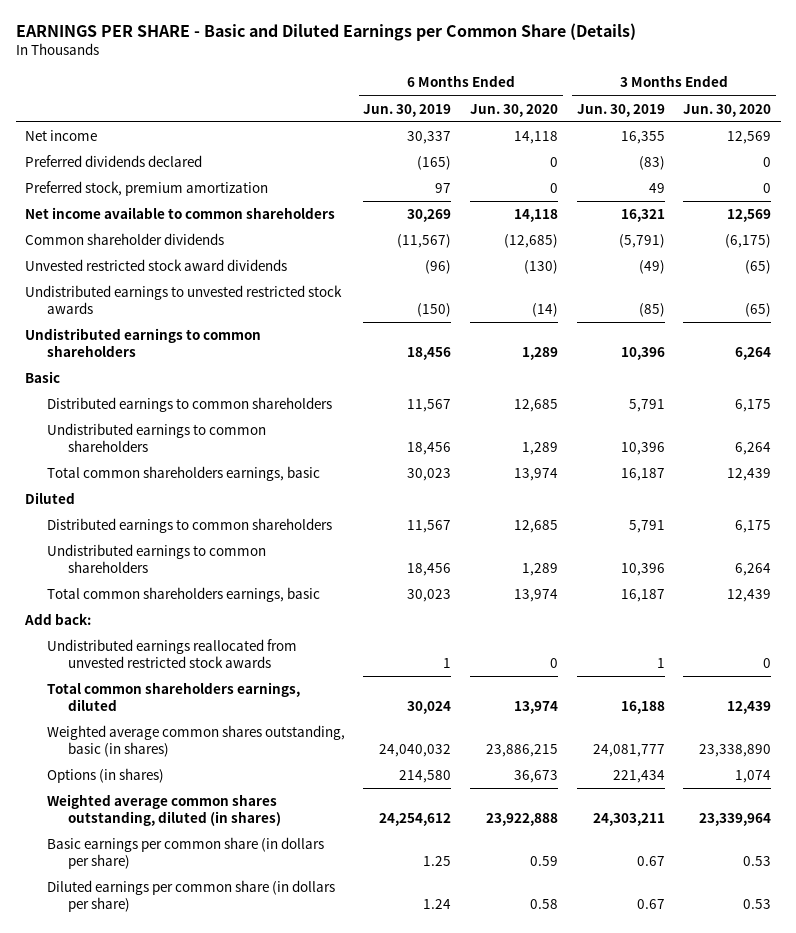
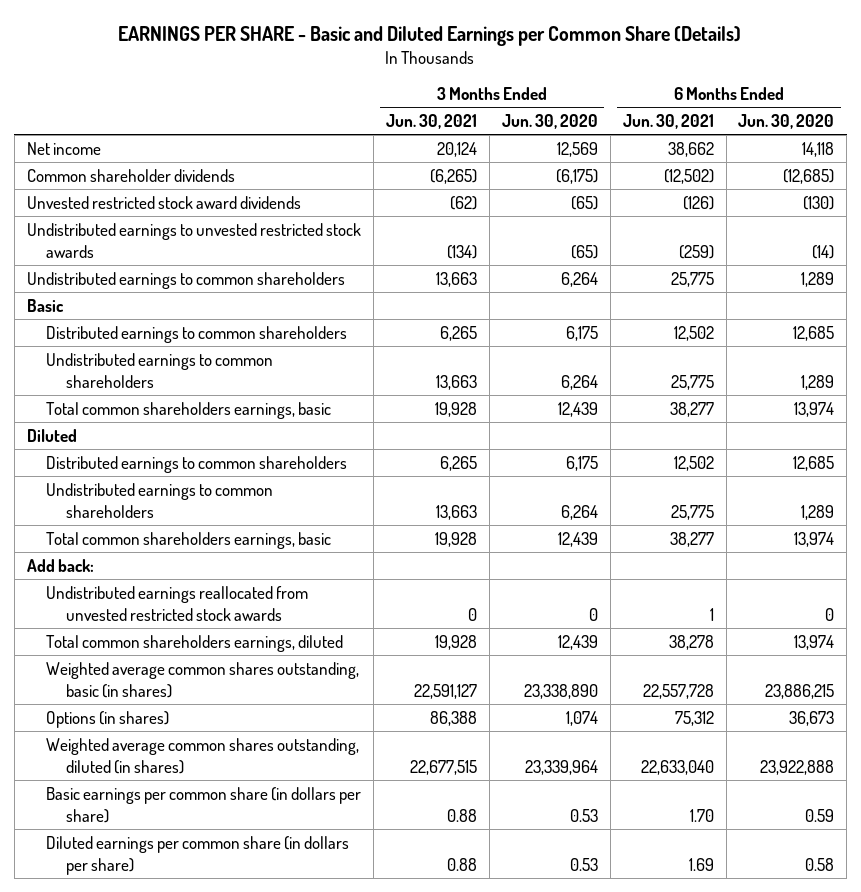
- | 6 Months Ended Jun. 30, 2019 | 6 Months Ended Jun. 30, 2020 | 3 Months Ended Jun. 30, 2019 | 3 Months Ended Jun. 30, 2020
+ | 3 Months Ended Jun. 30, 2021 | 3 Months Ended Jun. 30, 2020 | 6 Months Ended Jun. 30, 2021 | 6 Months Ended Jun. 30, 2020
- Preferred dividends declared | (165) | 0 | (83) | 0
- Preferred stock, premium amortization | 97 | 0 | 49 | 0
- Net income available to common shareholders | 30,269 | 14,118 | 16,321 | 12,569

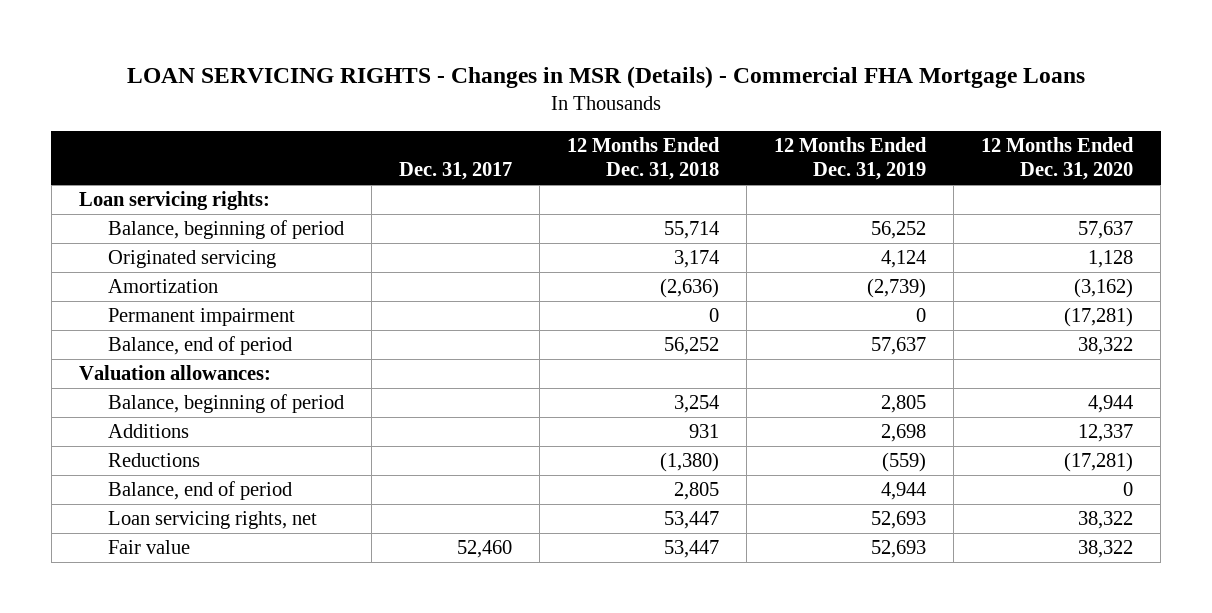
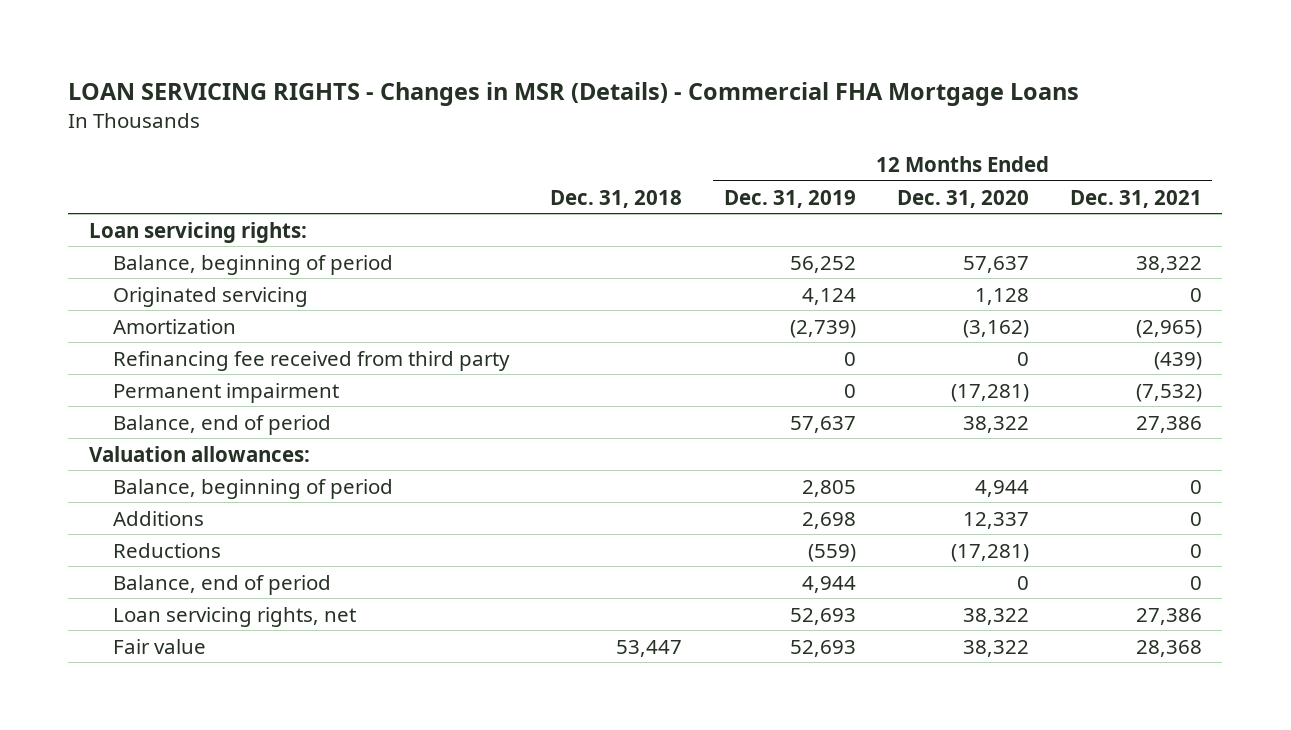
- | Dec. 31, 2017 | 12 Months Ended Dec. 31, 2018 | 12 Months Ended Dec. 31, 2019 | 12 Months Ended Dec. 31, 2020
+ | Dec. 31, 2018 | 12 Months Ended Dec. 31, 2019 | 12 Months Ended Dec. 31, 2020 | 12 Months Ended Dec. 31, 2021
+ Refinancing fee received from third party | | 0 | 0 | (439)

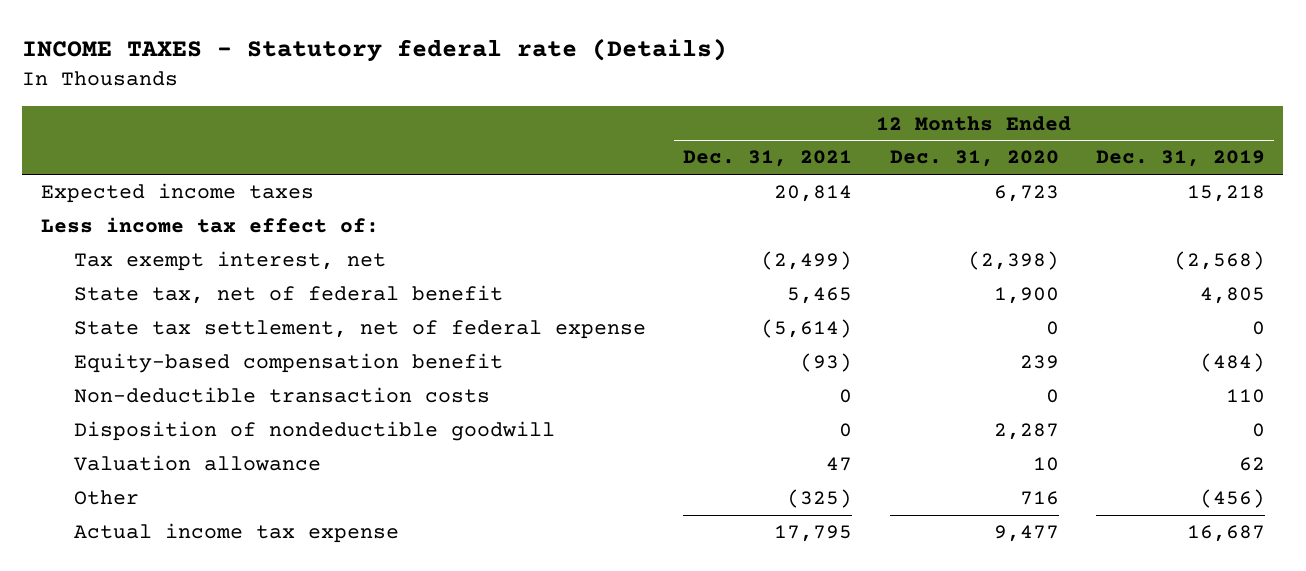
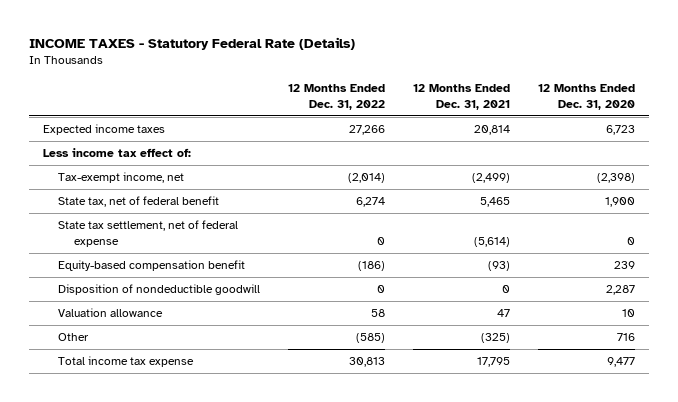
- INCOME TAXES - Statutory federal rate (Details)
+ INCOME TAXES - Statutory Federal Rate (Details)
- | 12 Months Ended Dec. 31, 2021 | 12 Months Ended Dec. 31, 2020 | 12 Months Ended Dec. 31, 2019
+ | 12 Months Ended Dec. 31, 2022 | 12 Months Ended Dec. 31, 2021 | 12 Months Ended Dec. 31, 2020
- Tax exempt interest, net | (2,499) | (2,398) | (2,568)
+ Tax-exempt income, net | (2,014) | (2,499) | (2,398)
- Non-deductible transaction costs | 0 | 0 | 110
- Actual income tax expense | 17,795 | 9,477 | 16,687
+ Total income tax expense | 30,813 | 17,795 | 9,477

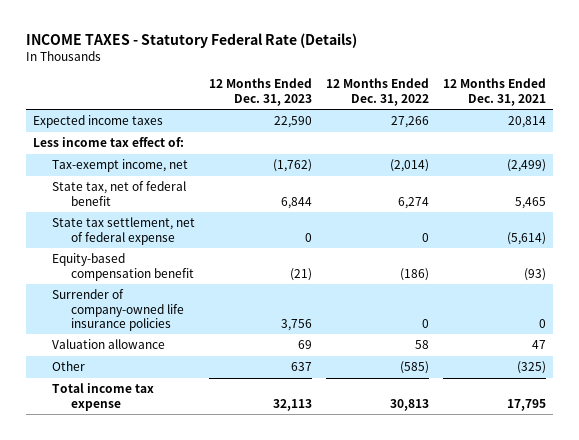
- | 12 Months Ended Dec. 31, 2022 | 12 Months Ended Dec. 31, 2021 | 12 Months Ended Dec. 31, 2020
+ | 12 Months Ended Dec. 31, 2023 | 12 Months Ended Dec. 31, 2022 | 12 Months Ended Dec. 31, 2021
- Disposition of nondeductible goodwill | 0 | 0 | 2,287
+ Surrender of company-owned life insurance policies | 3,756 | 0 | 0

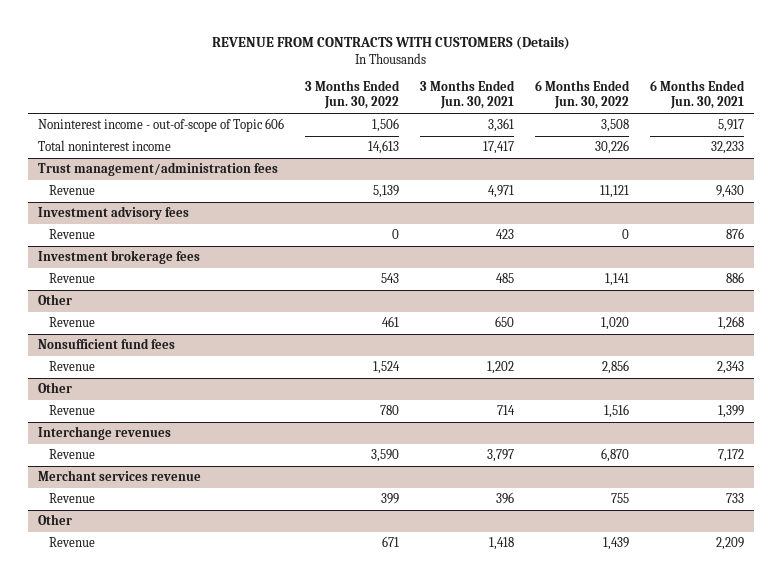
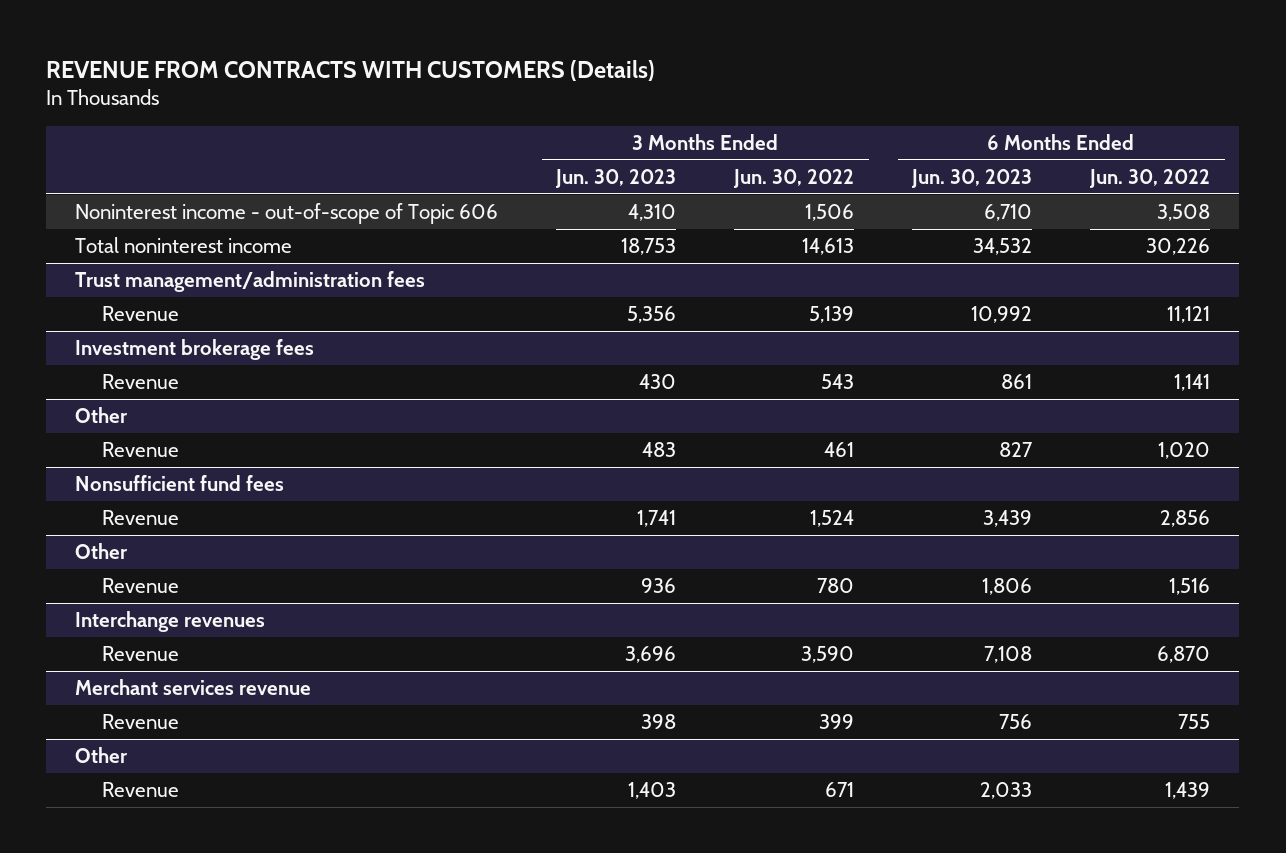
- | 3 Months Ended Jun. 30, 2022 | 3 Months Ended Jun. 30, 2021 | 6 Months Ended Jun. 30, 2022 | 6 Months Ended Jun. 30, 2021
+ | 3 Months Ended Jun. 30, 2023 | 3 Months Ended Jun. 30, 2022 | 6 Months Ended Jun. 30, 2023 | 6 Months Ended Jun. 30, 2022
- Investment advisory fees
- Revenue | 0 | 423 | 0 | 876

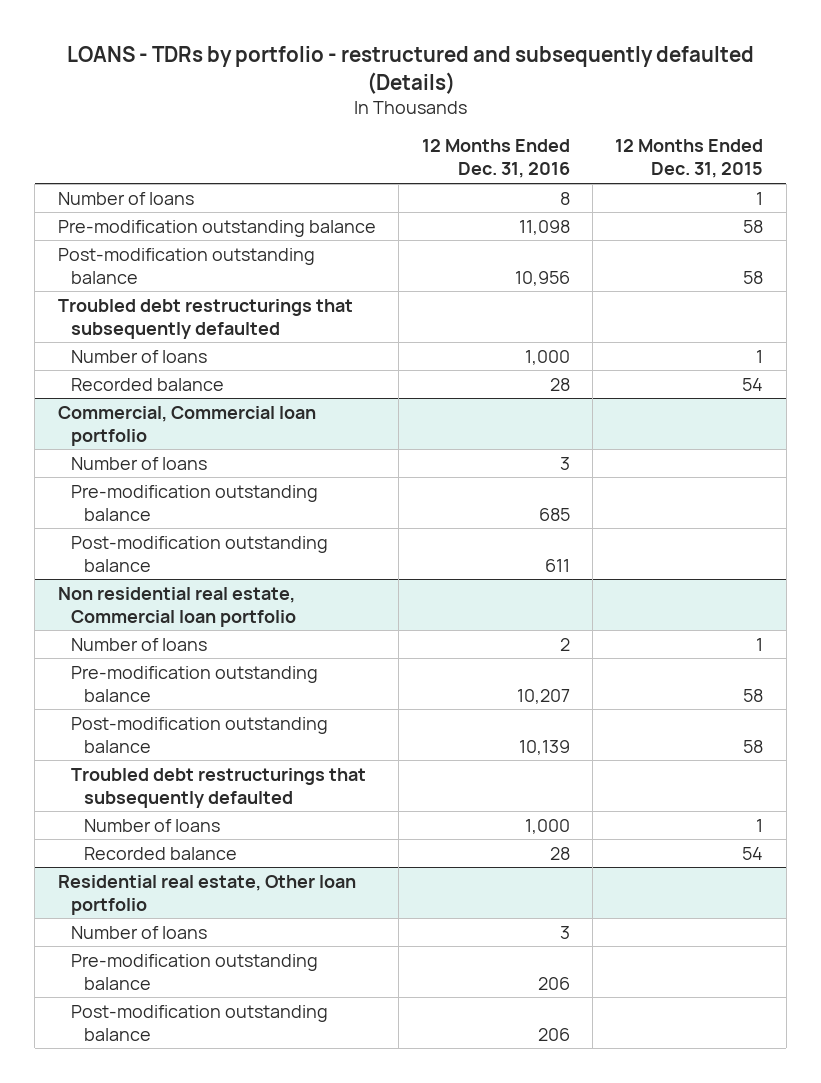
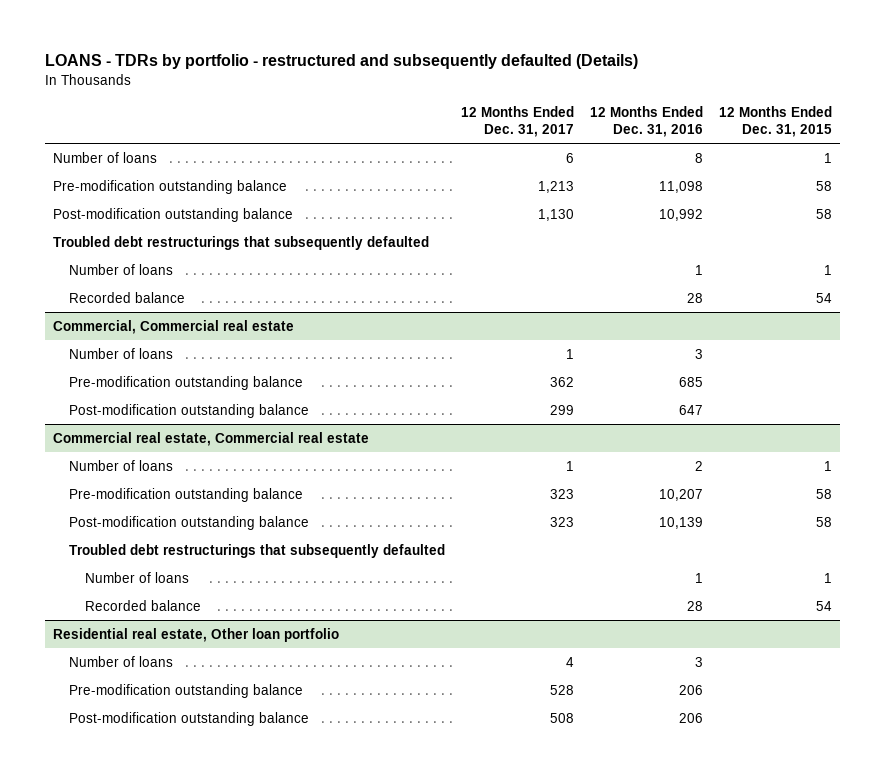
- | 12 Months Ended Dec. 31, 2016 | 12 Months Ended Dec. 31, 2015
+ | 12 Months Ended Dec. 31, 2017 | 12 Months Ended Dec. 31, 2016 | 12 Months Ended Dec. 31, 2015
- Post-modification outstanding balance | 10,956 | 58
+ Post-modification outstanding balance | 1,130 | 10,992 | 58
- Number of loans | 1,000 | 1
+ Number of loans | | 1 | 1
- Commercial, Commercial loan portfolio
+ Commercial, Commercial real estate
- Post-modification outstanding balance | 611 |
- Non residential real estate, Commercial loan portfolio
+ Post-modification outstanding balance | 299 | 647 |
+ Commercial real estate, Commercial real estate
- Number of loans | 1,000 | 1
+ Number of loans | | 1 | 1

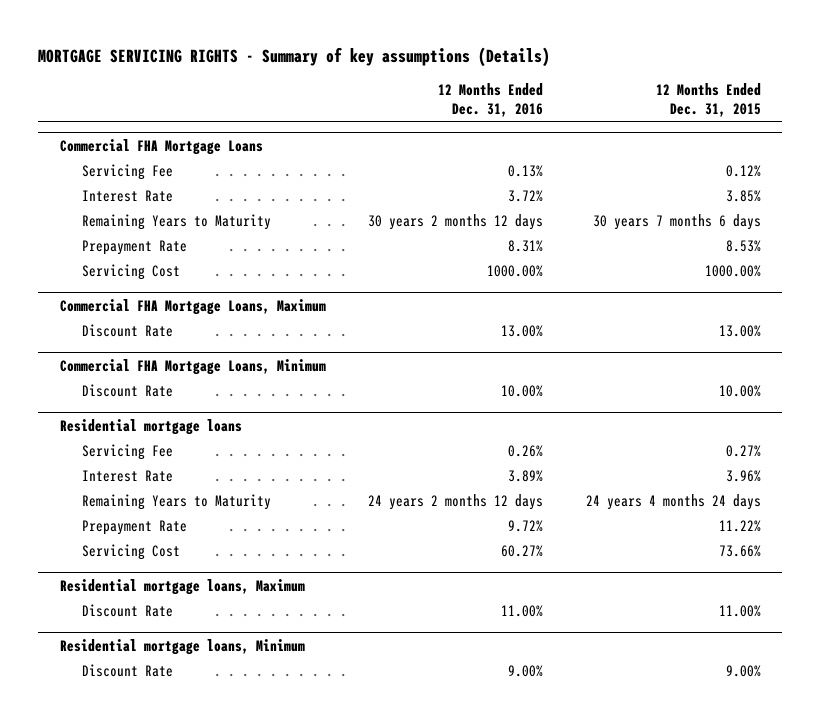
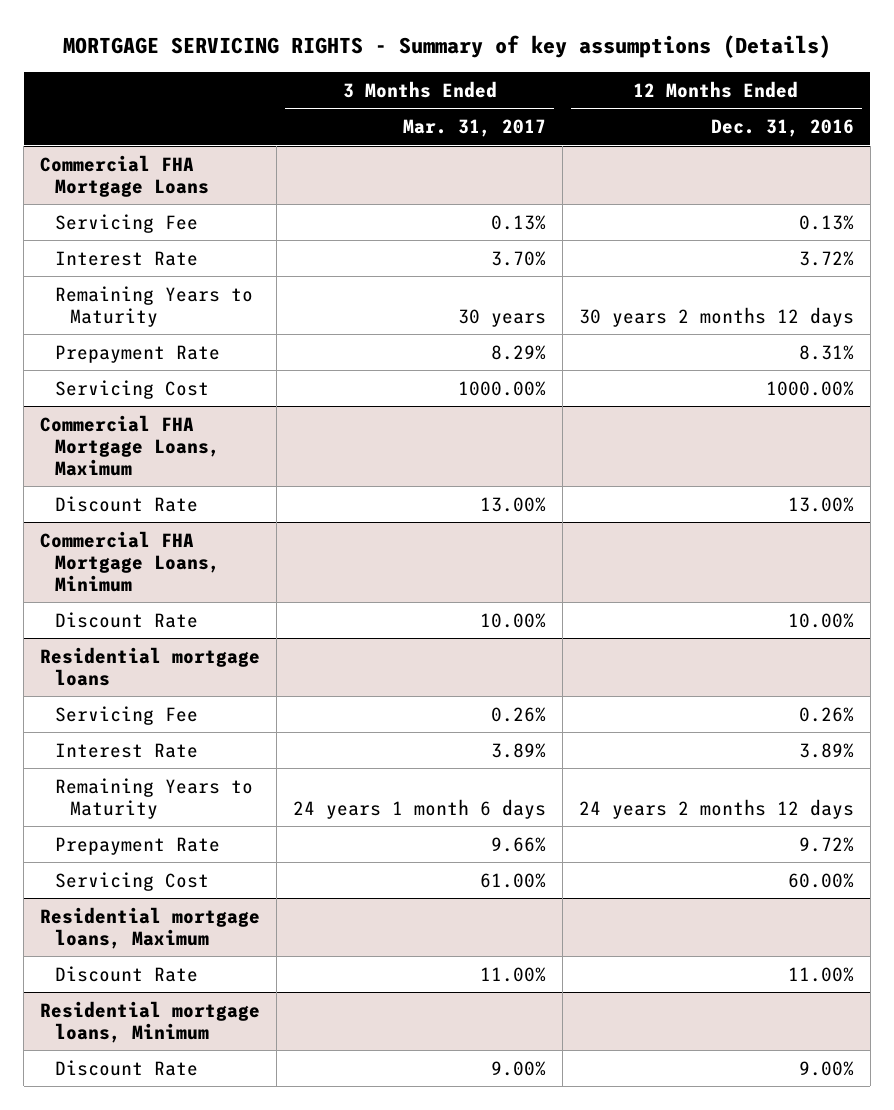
- | 12 Months Ended Dec. 31, 2016 | 12 Months Ended Dec. 31, 2015
+ | 3 Months Ended Mar. 31, 2017 | 12 Months Ended Dec. 31, 2016
@ Residential mortgage loans
- Servicing Cost | 60.27% | 73.66%
+ Servicing Cost | 61.00% | 60.00%

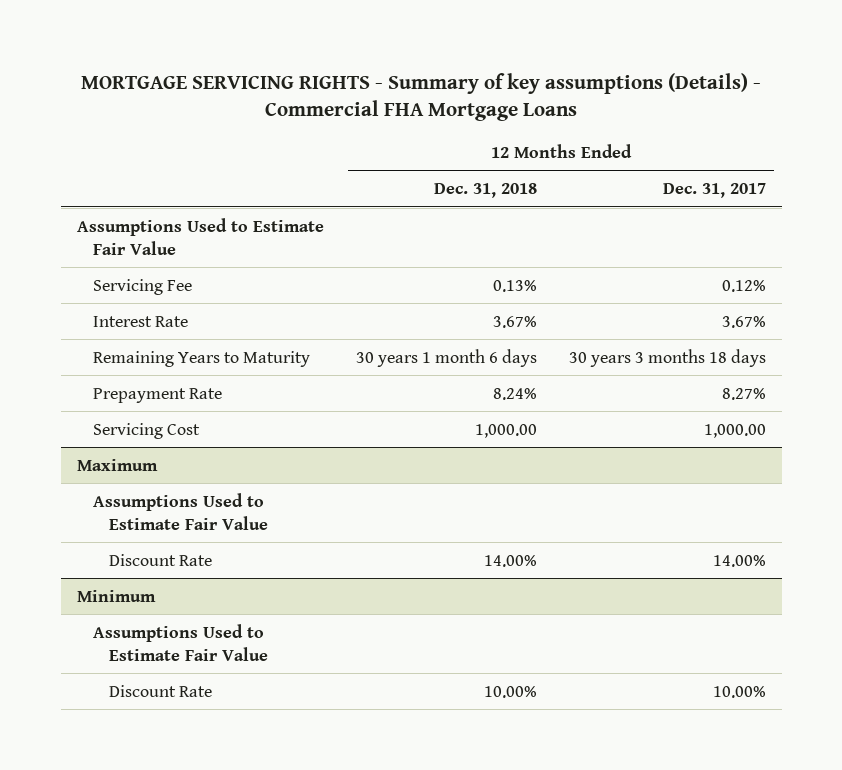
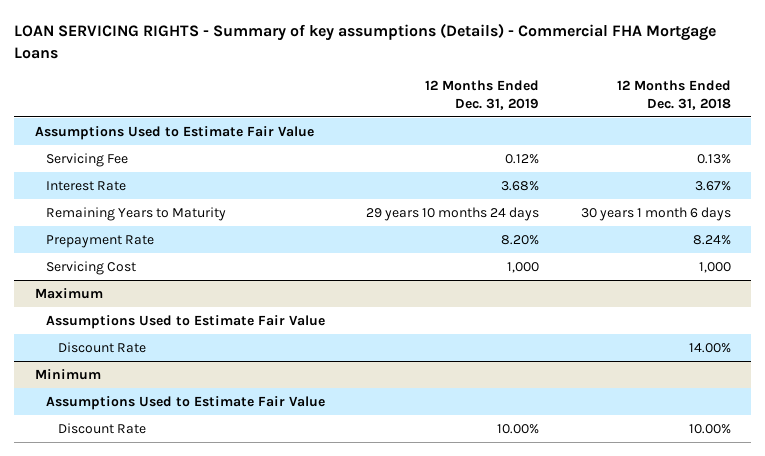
- MORTGAGE SERVICING RIGHTS - Summary of key assumptions (Details) - Commercial FHA Mortgage Loans
+ LOAN SERVICING RIGHTS - Summary of key assumptions (Details) - Commercial FHA Mortgage Loans
- | 12 Months Ended Dec. 31, 2018 | 12 Months Ended Dec. 31, 2017
+ | 12 Months Ended Dec. 31, 2019 | 12 Months Ended Dec. 31, 2018
- Servicing Cost | 1,000.00 | 1,000.00
+ Servicing Cost | 1,000 | 1,000

